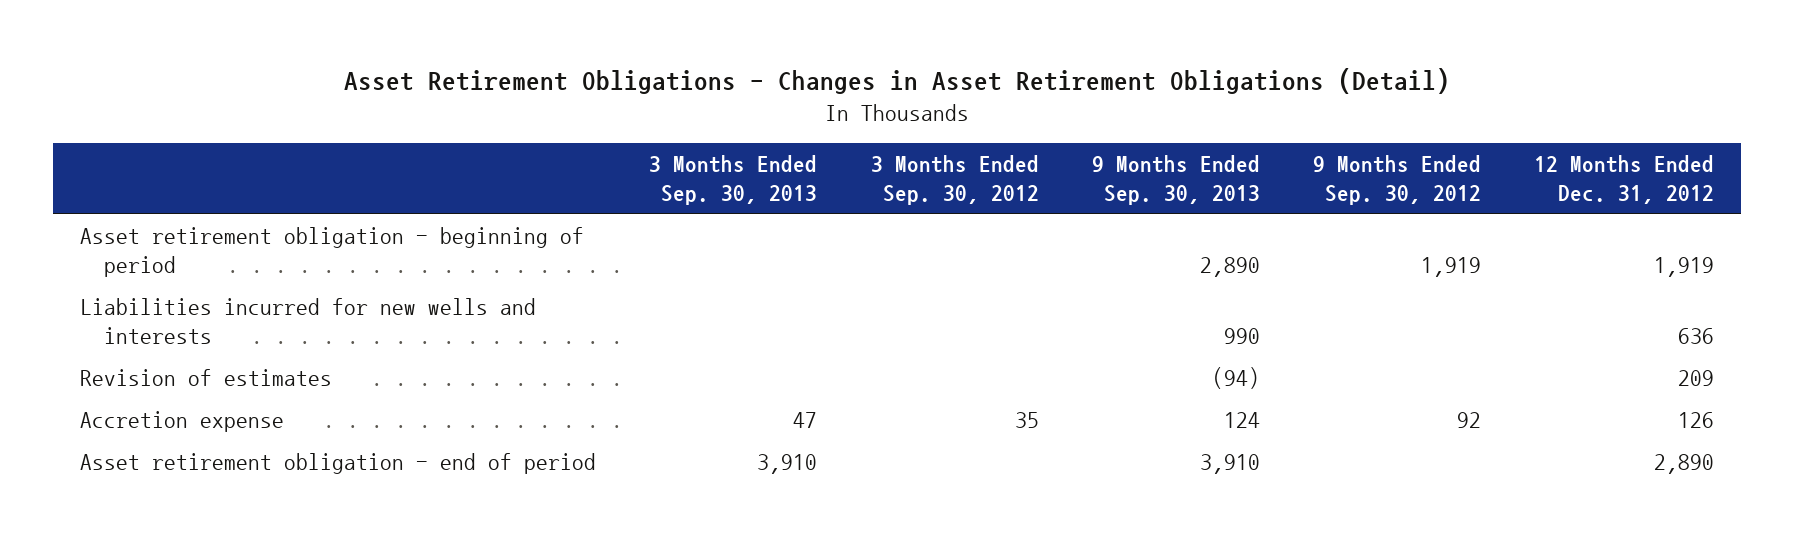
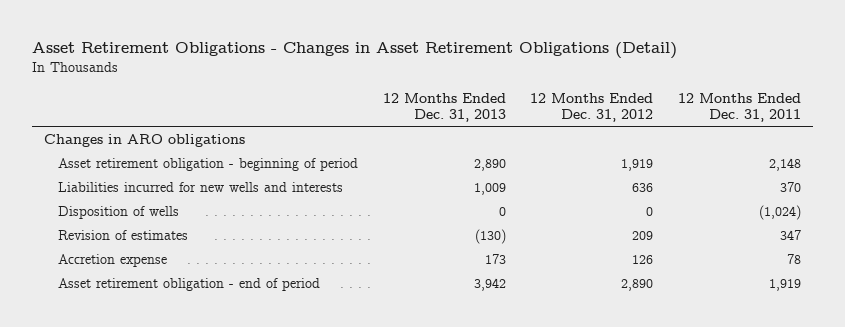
- | 3 Months Ended Sep. 30, 2013 | 3 Months Ended Sep. 30, 2012 | 9 Months Ended Sep. 30, 2013 | 9 Months Ended Sep. 30, 2012 | 12 Months Ended Dec. 31, 2012
+ | 12 Months Ended Dec. 31, 2013 | 12 Months Ended Dec. 31, 2012 | 12 Months Ended Dec. 31, 2011
+ Changes in ARO obligations
+ Disposition of wells | 0 | 0 | (1,024)

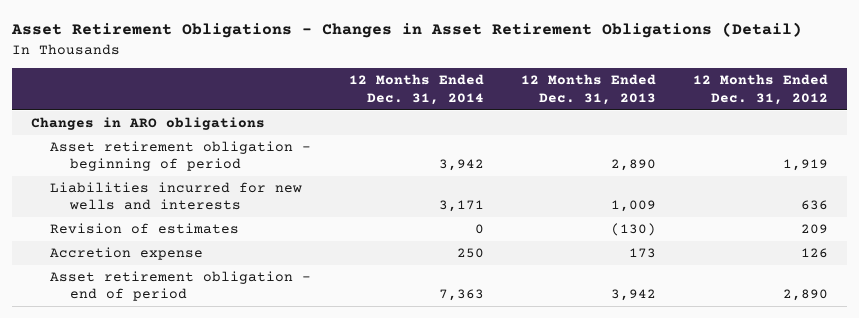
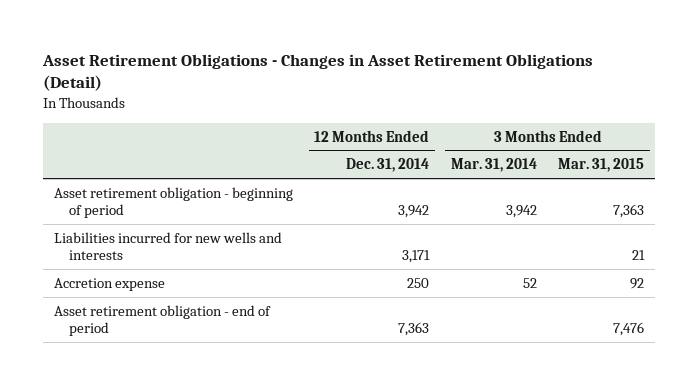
- | 12 Months Ended Dec. 31, 2014 | 12 Months Ended Dec. 31, 2013 | 12 Months Ended Dec. 31, 2012
+ | 12 Months Ended Dec. 31, 2014 | 3 Months Ended Mar. 31, 2014 | 3 Months Ended Mar. 31, 2015
- Changes in ARO obligations
- Revision of estimates | 0 | (130) | 209

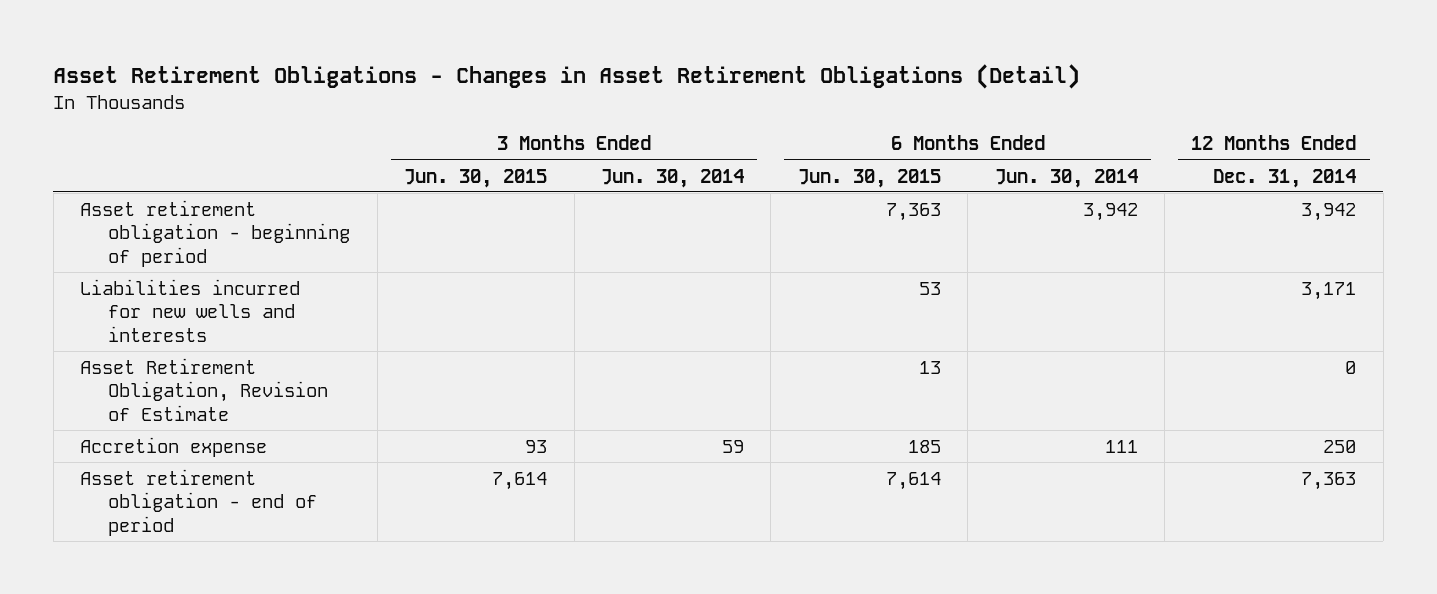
- | 12 Months Ended Dec. 31, 2014 | 3 Months Ended Mar. 31, 2014 | 3 Months Ended Mar. 31, 2015
+ | 3 Months Ended Jun. 30, 2015 | 3 Months Ended Jun. 30, 2014 | 6 Months Ended Jun. 30, 2015 | 6 Months Ended Jun. 30, 2014 | 12 Months Ended Dec. 31, 2014
+ Asset Retirement Obligation, Revision of Estimate | | | 13 | | 0

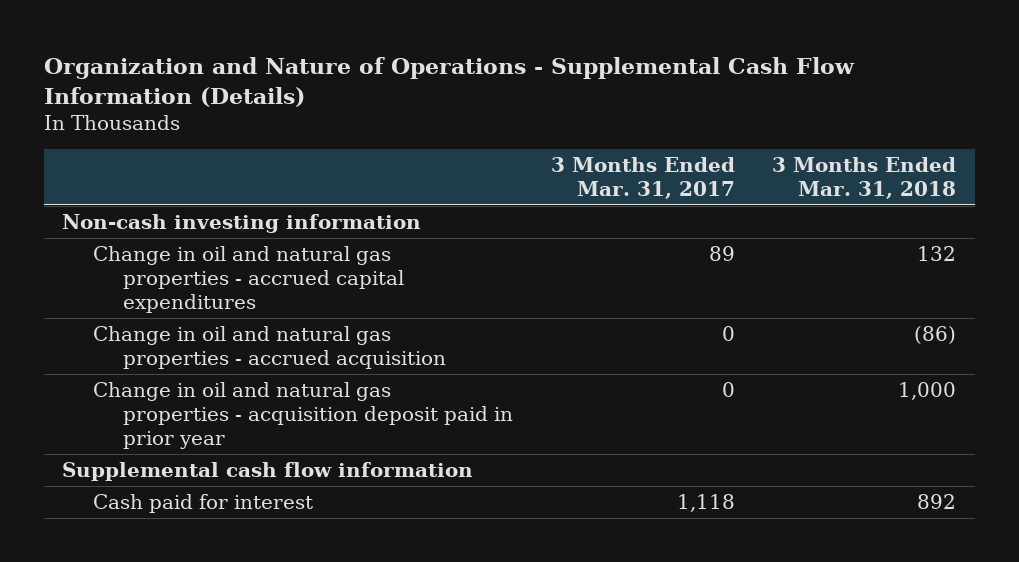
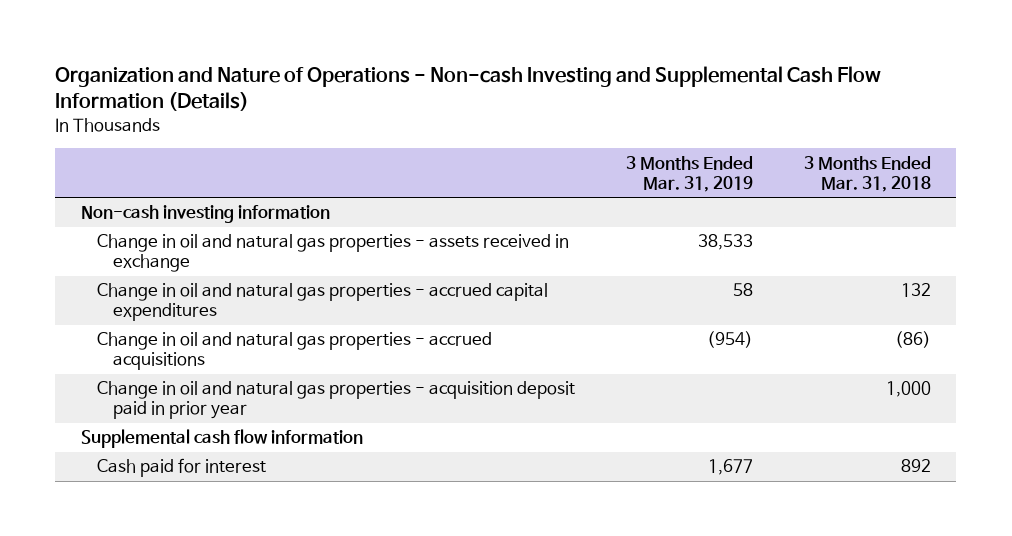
- Organization and Nature of Operations - Supplemental Cash Flow Information (Details)
+ Organization and Nature of Operations - Non-cash Investing and Supplemental Cash Flow Information (Details)
- | 3 Months Ended Mar. 31, 2017 | 3 Months Ended Mar. 31, 2018
+ | 3 Months Ended Mar. 31, 2019 | 3 Months Ended Mar. 31, 2018
+ Change in oil and natural gas properties - assets received in exchange | 38,533 |
- Change in oil and natural gas properties - accrued acquisition | 0 | (86)
+ Change in oil and natural gas properties - accrued acquisitions | (954) | (86)

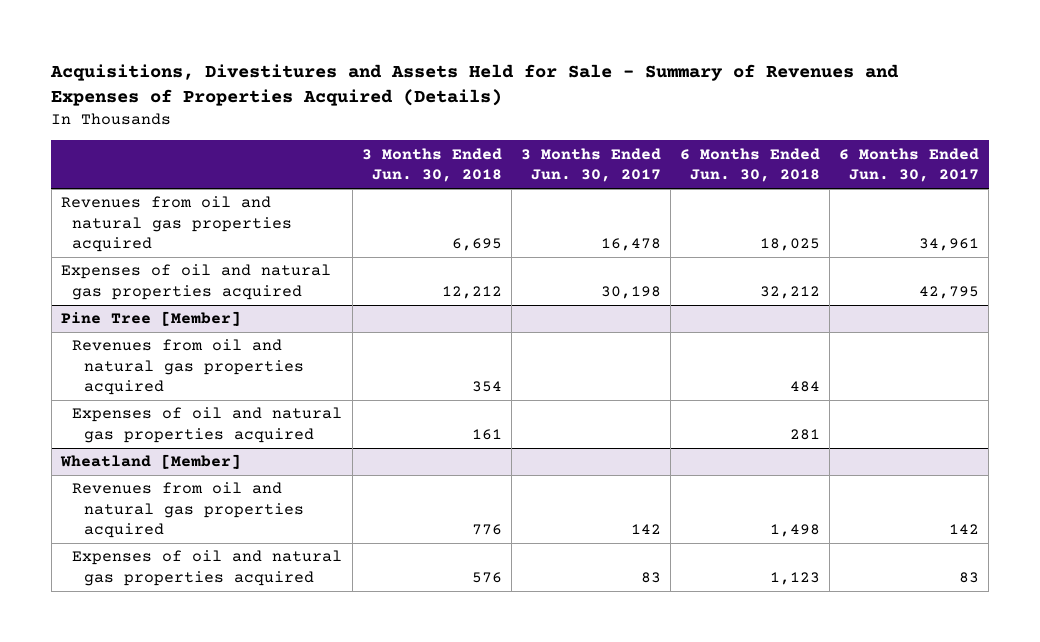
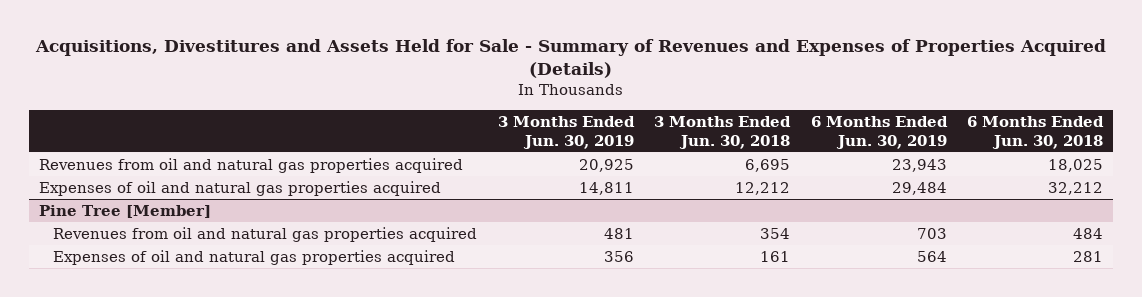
- | 3 Months Ended Jun. 30, 2018 | 3 Months Ended Jun. 30, 2017 | 6 Months Ended Jun. 30, 2018 | 6 Months Ended Jun. 30, 2017
+ | 3 Months Ended Jun. 30, 2019 | 3 Months Ended Jun. 30, 2018 | 6 Months Ended Jun. 30, 2019 | 6 Months Ended Jun. 30, 2018
- Wheatland [Member]
- Revenues from oil and natural gas properties acquired | 776 | 142 | 1,498 | 142
- Expenses of oil and natural gas properties acquired | 576 | 83 | 1,123 | 83

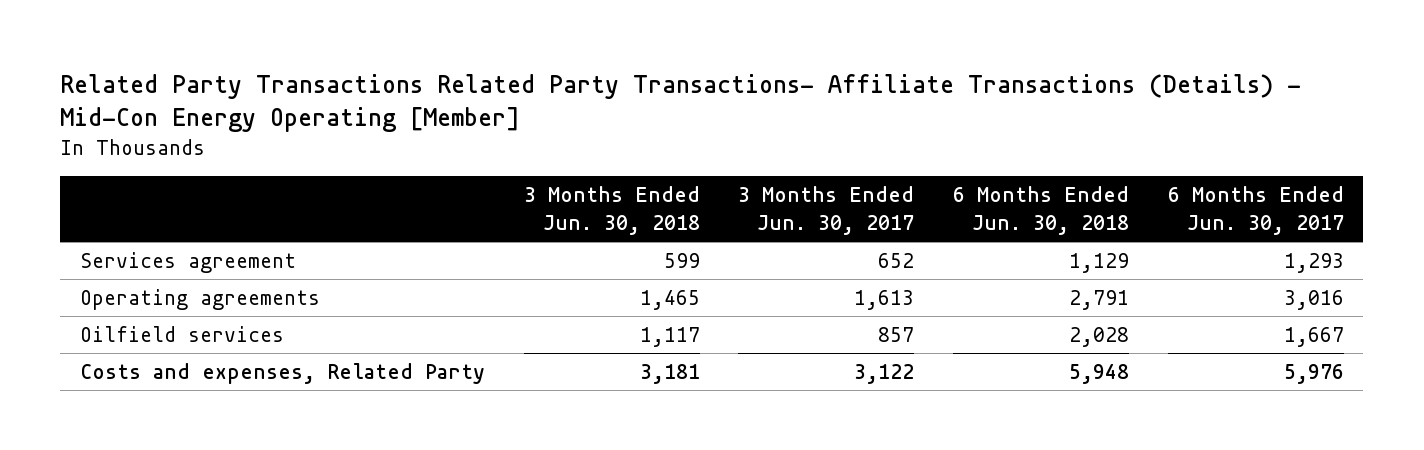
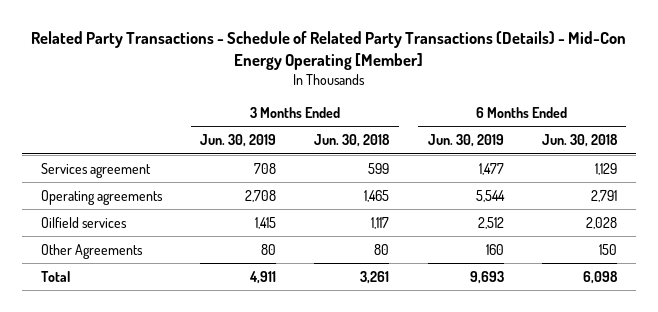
- Related Party Transactions Related Party Transactions- Affiliate Transactions (Details) - Mid-Con Energy Operating [Member]
+ Related Party Transactions - Schedule of Related Party Transactions (Details) - Mid-Con Energy Operating [Member]
- | 3 Months Ended Jun. 30, 2018 | 3 Months Ended Jun. 30, 2017 | 6 Months Ended Jun. 30, 2018 | 6 Months Ended Jun. 30, 2017
+ | 3 Months Ended Jun. 30, 2019 | 3 Months Ended Jun. 30, 2018 | 6 Months Ended Jun. 30, 2019 | 6 Months Ended Jun. 30, 2018
- Costs and expenses, Related Party | 3,181 | 3,122 | 5,948 | 5,976
+ Other Agreements | 80 | 80 | 160 | 150
+ Total | 4,911 | 3,261 | 9,693 | 6,098

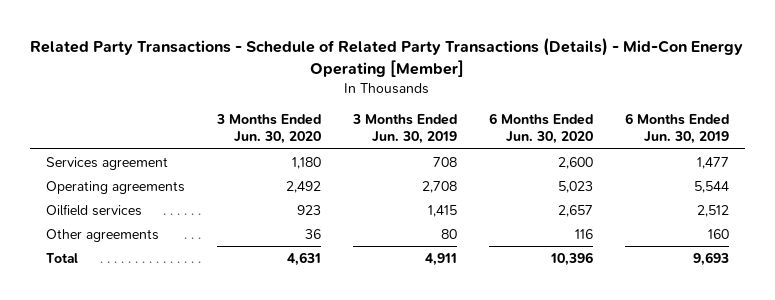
- | 3 Months Ended Jun. 30, 2019 | 3 Months Ended Jun. 30, 2018 | 6 Months Ended Jun. 30, 2019 | 6 Months Ended Jun. 30, 2018
+ | 3 Months Ended Jun. 30, 2020 | 3 Months Ended Jun. 30, 2019 | 6 Months Ended Jun. 30, 2020 | 6 Months Ended Jun. 30, 2019
- Other Agreements | 80 | 80 | 160 | 150
+ Other agreements | 36 | 80 | 116 | 160

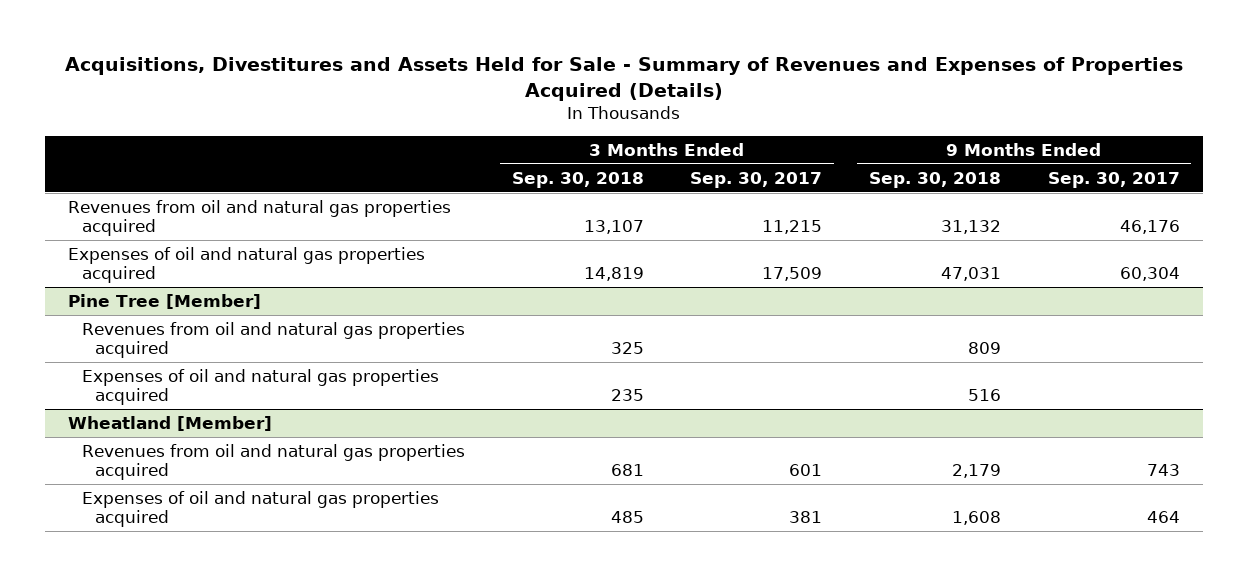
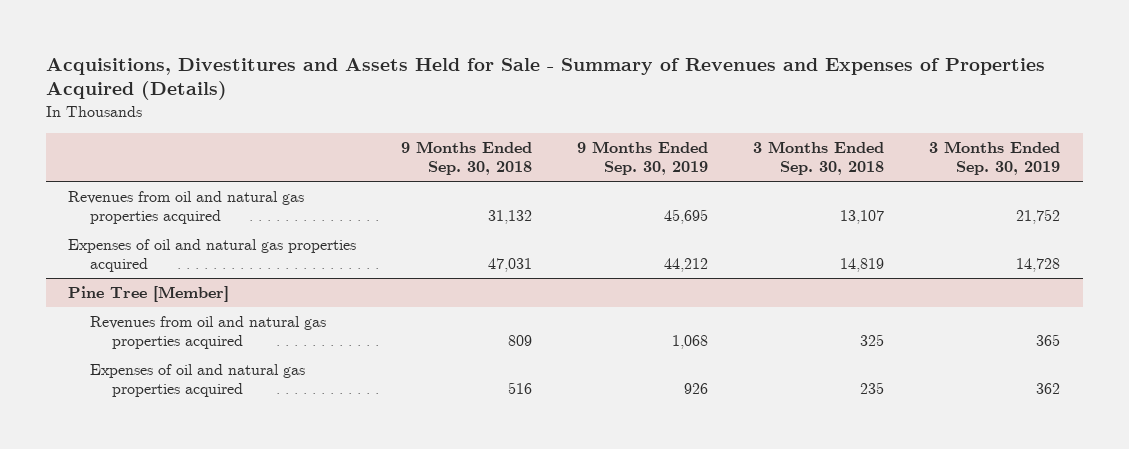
- | 3 Months Ended Sep. 30, 2018 | 3 Months Ended Sep. 30, 2017 | 9 Months Ended Sep. 30, 2018 | 9 Months Ended Sep. 30, 2017
+ | 9 Months Ended Sep. 30, 2018 | 9 Months Ended Sep. 30, 2019 | 3 Months Ended Sep. 30, 2018 | 3 Months Ended Sep. 30, 2019
- Wheatland [Member]
- Revenues from oil and natural gas properties acquired | 681 | 601 | 2,179 | 743
- Expenses of oil and natural gas properties acquired | 485 | 381 | 1,608 | 464

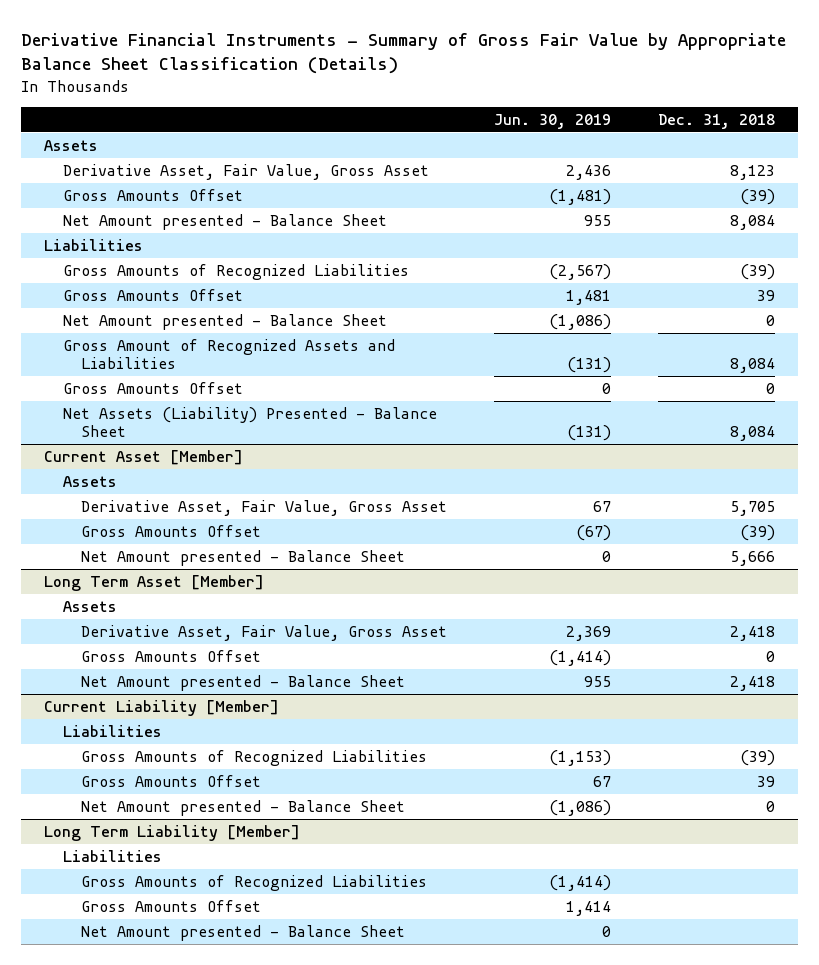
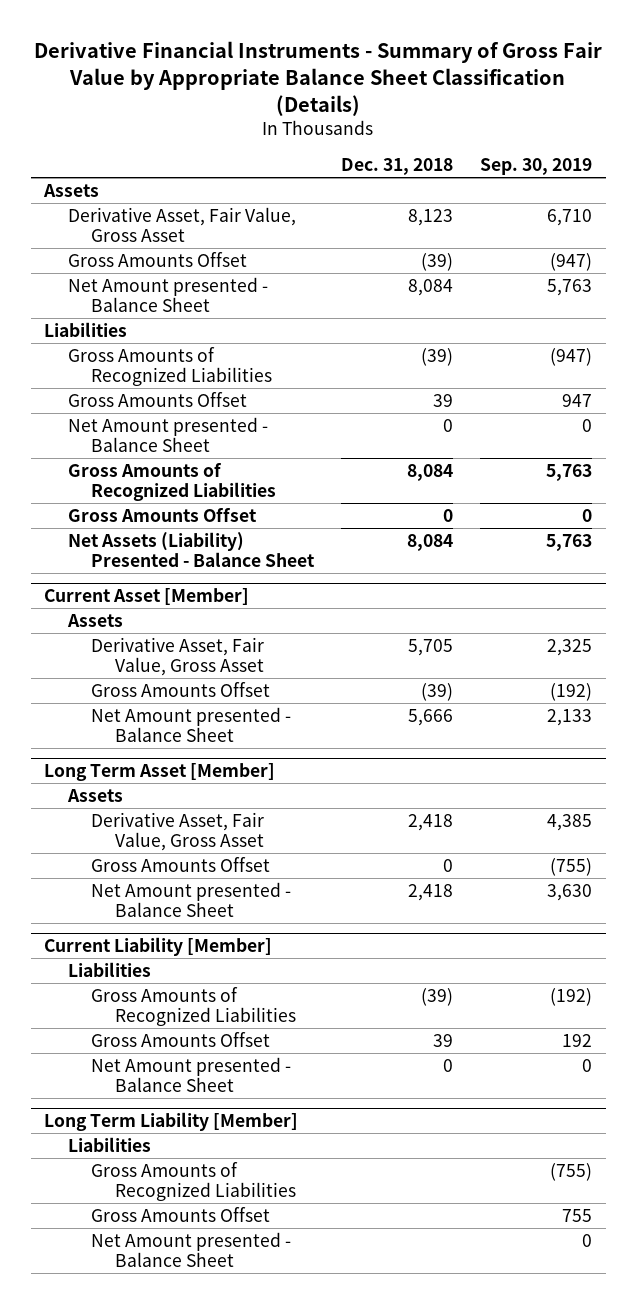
- | Jun. 30, 2019 | Dec. 31, 2018
+ | Dec. 31, 2018 | Sep. 30, 2019
- Gross Amount of Recognized Assets and Liabilities | (131) | 8,084
+ Gross Amounts of Recognized Liabilities | 8,084 | 5,763

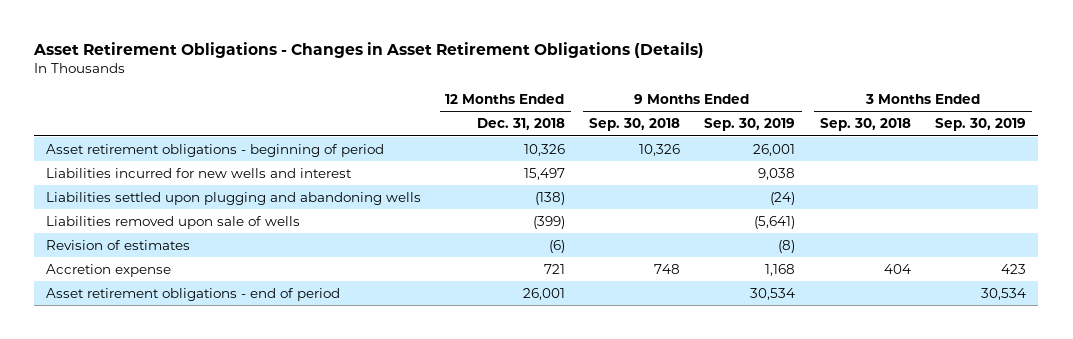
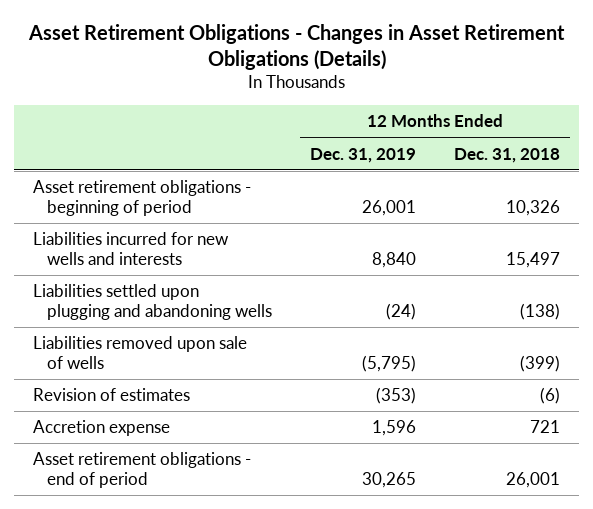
- | 12 Months Ended Dec. 31, 2018 | 9 Months Ended Sep. 30, 2018 | 9 Months Ended Sep. 30, 2019 | 3 Months Ended Sep. 30, 2018 | 3 Months Ended Sep. 30, 2019
+ | 12 Months Ended Dec. 31, 2019 | 12 Months Ended Dec. 31, 2018
- Liabilities incurred for new wells and interest | 15,497 | | 9,038 | |
+ Liabilities incurred for new wells and interests | 8,840 | 15,497

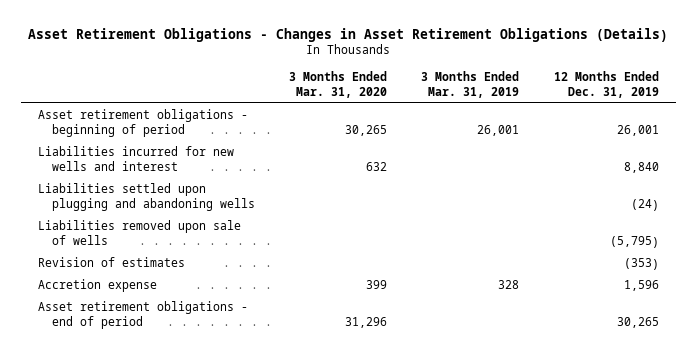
- | 12 Months Ended Dec. 31, 2019 | 12 Months Ended Dec. 31, 2018
+ | 3 Months Ended Mar. 31, 2020 | 3 Months Ended Mar. 31, 2019 | 12 Months Ended Dec. 31, 2019
- Liabilities incurred for new wells and interests | 8,840 | 15,497
+ Liabilities incurred for new wells and interest | 632 | | 8,840

